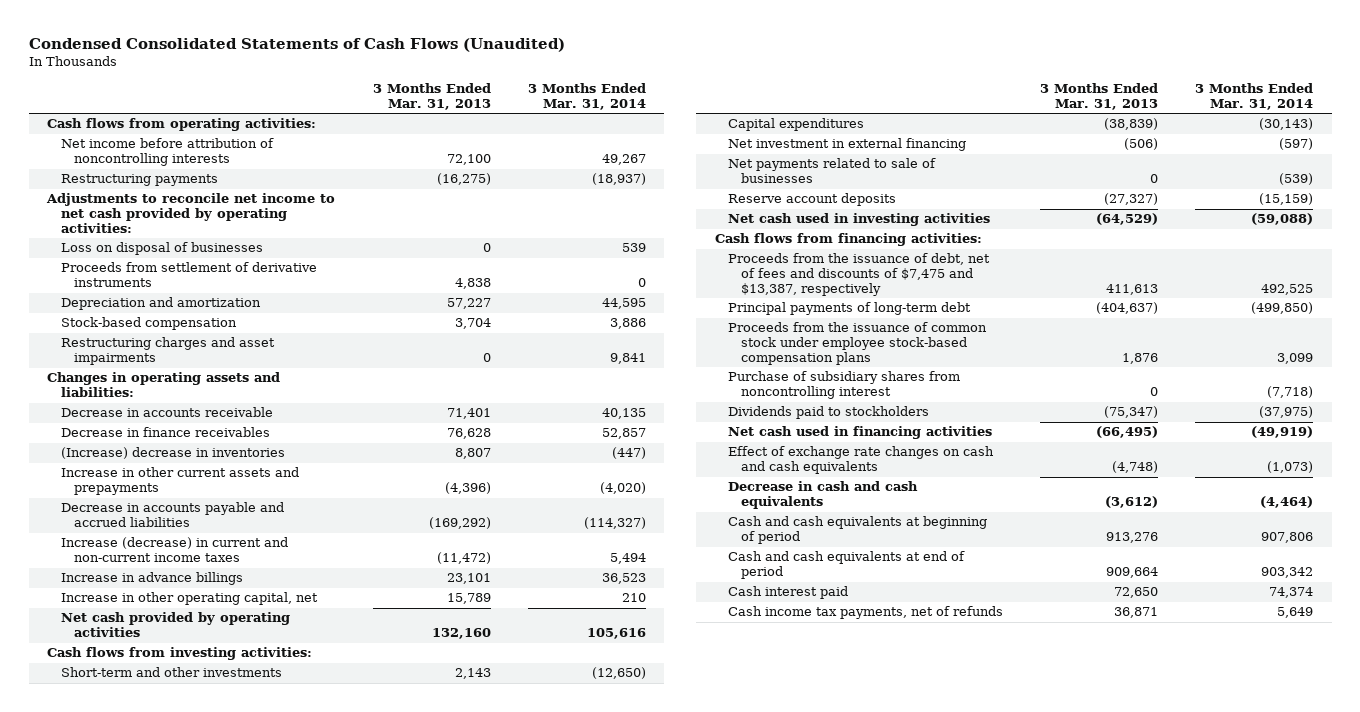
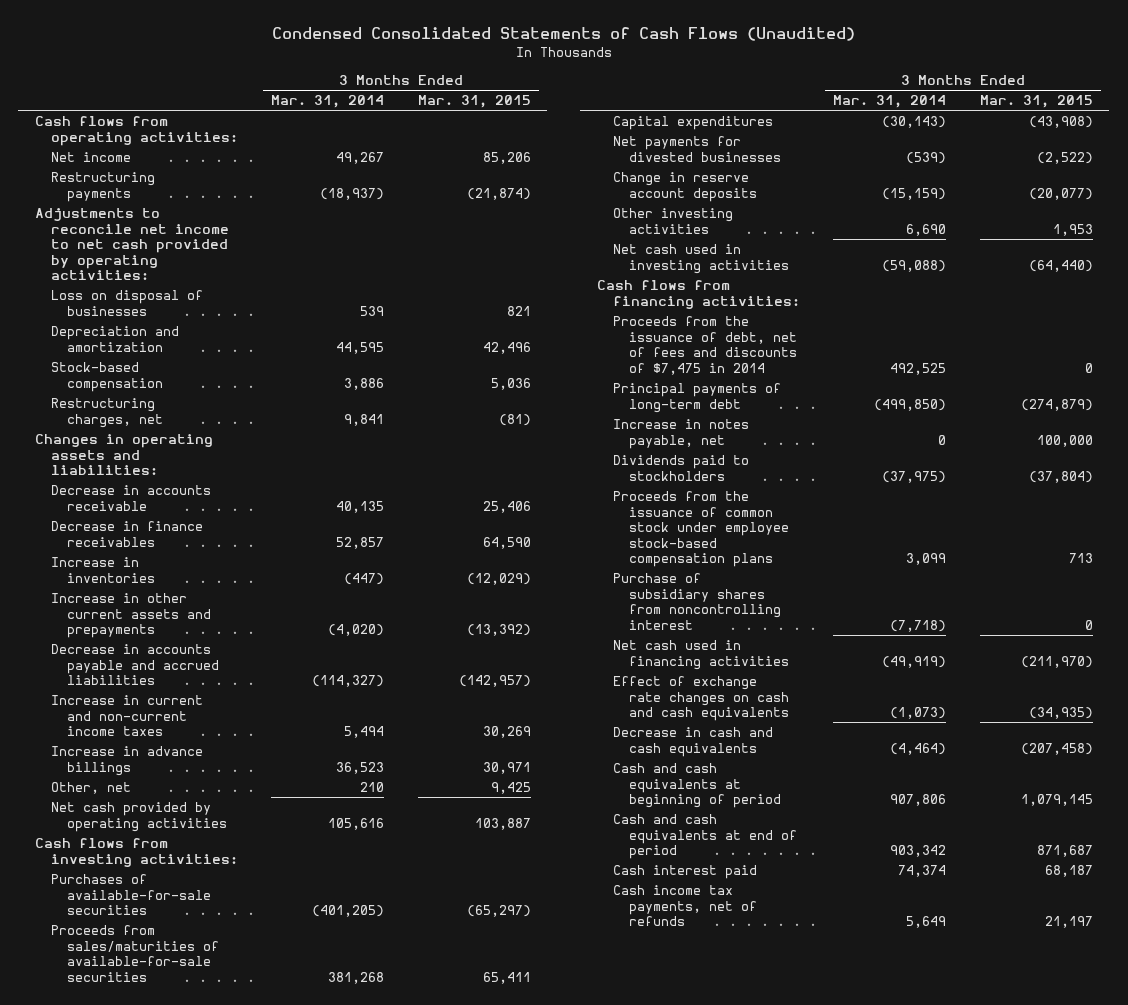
- | 3 Months Ended Mar. 31, 2013 | 3 Months Ended Mar. 31, 2014
+ | 3 Months Ended Mar. 31, 2014 | 3 Months Ended Mar. 31, 2015
- Net income before attribution of noncontrolling interests | 72,100 | 49,267
+ Net income | 49,267 | 85,206
- Proceeds from settlement of derivative instruments | 4,838 | 0
- Restructuring charges and asset impairments | 0 | 9,841
+ Restructuring charges, net | 9,841 | (81)
- (Increase) decrease in inventories | 8,807 | (447)
+ Increase in inventories | (447) | (12,029)
- Increase (decrease) in current and non-current income taxes | (11,472) | 5,494
+ Increase in current and non-current income taxes | 5,494 | 30,269
- Increase in other operating capital, net | 15,789 | 210
+ Other, net | 210 | 9,425
- Short-term and other investments | 2,143 | (12,650)
+ Purchases of available-for-sale securities | (401,205) | (65,297)
+ Proceeds from sales/maturities of available-for-sale securities | 381,268 | 65,411
- Net investment in external financing | (506) | (597)
- Net payments related to sale of businesses | 0 | (539)
- Reserve account deposits | (27,327) | (15,159)
+ Net payments for divested businesses | (539) | (2,522)
+ Change in reserve account deposits | (15,159) | (20,077)
+ Other investing activities | 6,690 | 1,953
- Proceeds from the issuance of debt, net of fees and discounts of $7,475 and $13,387, respectively | 411,613 | 492,525
+ Proceeds from the issuance of debt, net of fees and discounts of $7,475 in 2014 | 492,525 | 0
+ Increase in notes payable, net | 0 | 100,000
moved up: Dividends paid to stockholders | (37,975) | (37,804)

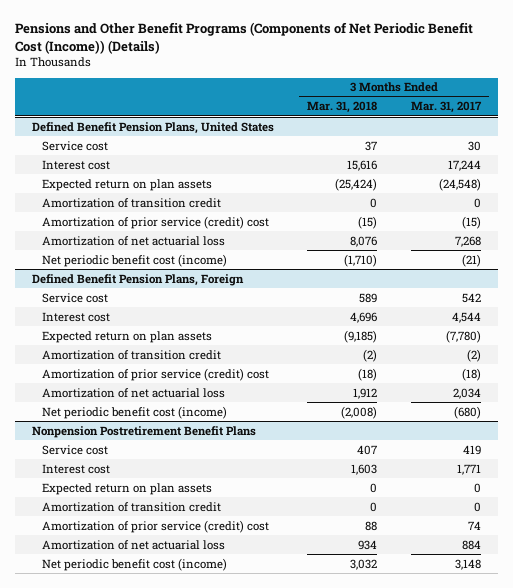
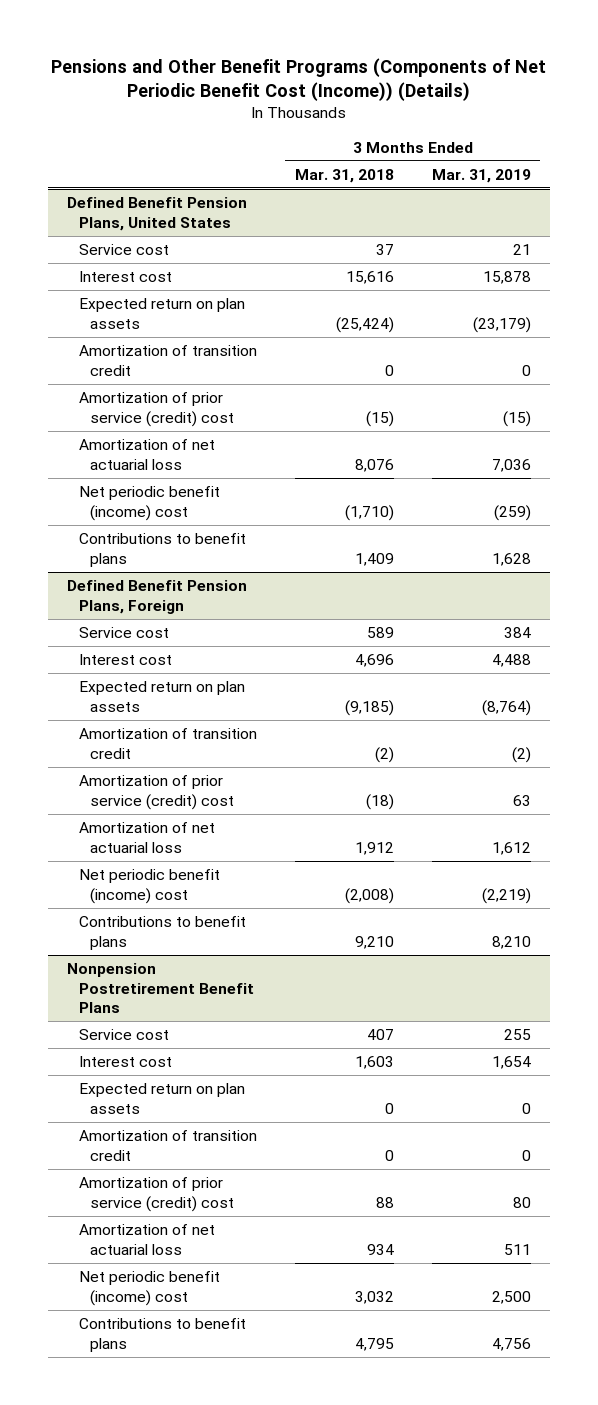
- | 3 Months Ended Mar. 31, 2018 | 3 Months Ended Mar. 31, 2017
+ | 3 Months Ended Mar. 31, 2018 | 3 Months Ended Mar. 31, 2019
@ Defined Benefit Pension Plans, United States
- Net periodic benefit cost (income) | (1,710) | (21)
+ Net periodic benefit (income) cost | (1,710) | (259)
+ Contributions to benefit plans | 1,409 | 1,628
@ Defined Benefit Pension Plans, Foreign
- Net periodic benefit cost (income) | (2,008) | (680)
+ Net periodic benefit (income) cost | (2,008) | (2,219)
+ Contributions to benefit plans | 9,210 | 8,210
@ Nonpension Postretirement Benefit Plans
- Net periodic benefit cost (income) | 3,032 | 3,148
+ Net periodic benefit (income) cost | 3,032 | 2,500
+ Contributions to benefit plans | 4,795 | 4,756

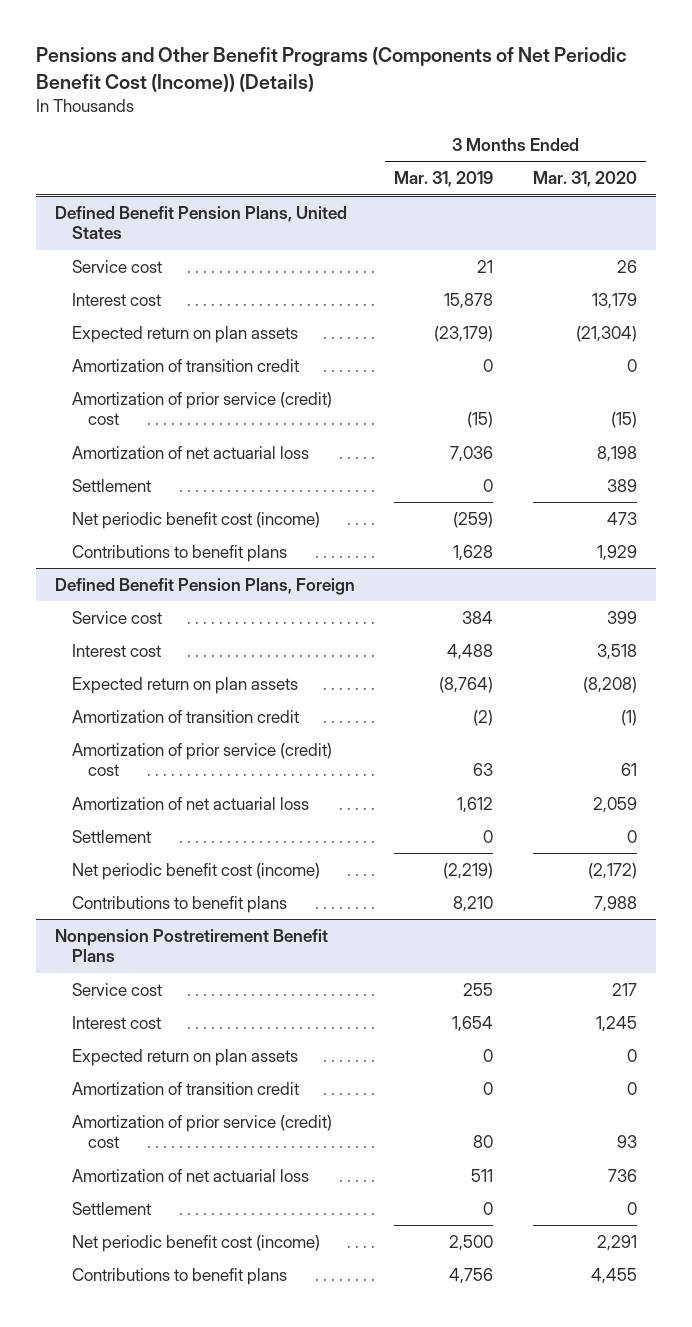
- | 3 Months Ended Mar. 31, 2018 | 3 Months Ended Mar. 31, 2019
+ | 3 Months Ended Mar. 31, 2019 | 3 Months Ended Mar. 31, 2020
@ Defined Benefit Pension Plans, United States
- Net periodic benefit (income) cost | (1,710) | (259)
+ Settlement | 0 | 389
+ Net periodic benefit cost (income) | (259) | 473
@ Defined Benefit Pension Plans, Foreign
- Net periodic benefit (income) cost | (2,008) | (2,219)
+ Settlement | 0 | 0
+ Net periodic benefit cost (income) | (2,219) | (2,172)
@ Nonpension Postretirement Benefit Plans
- Net periodic benefit (income) cost | 3,032 | 2,500
+ Settlement | 0 | 0
+ Net periodic benefit cost (income) | 2,500 | 2,291

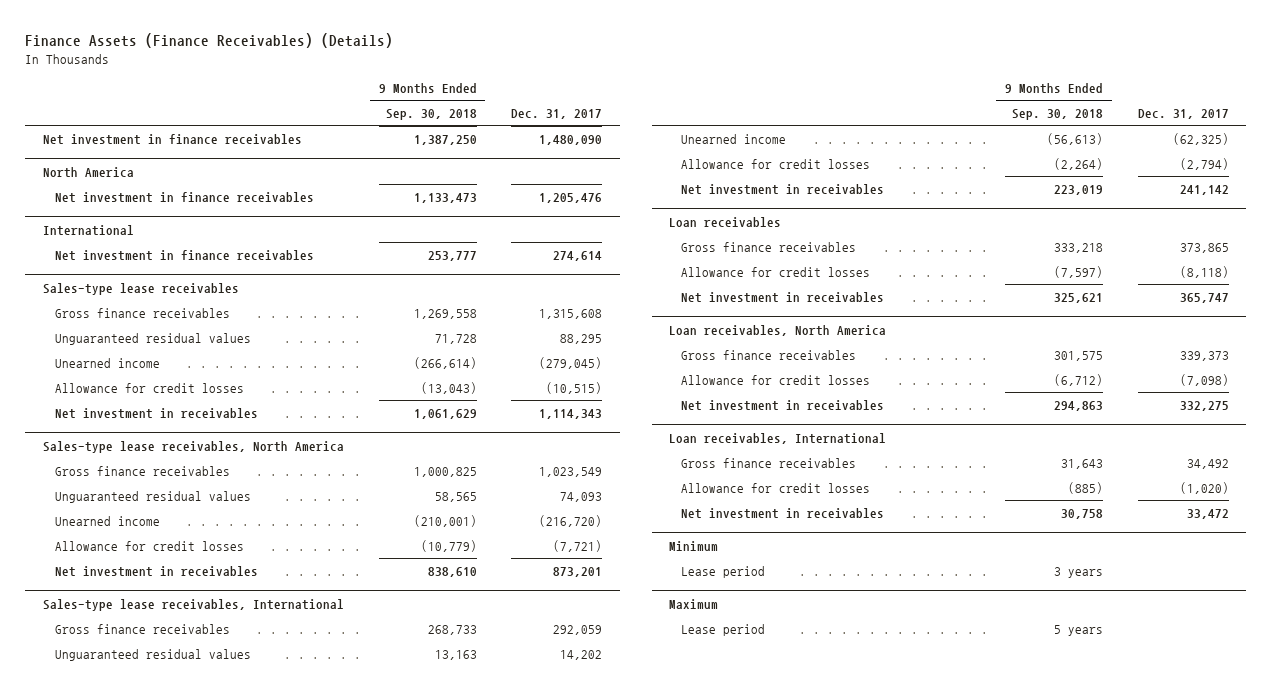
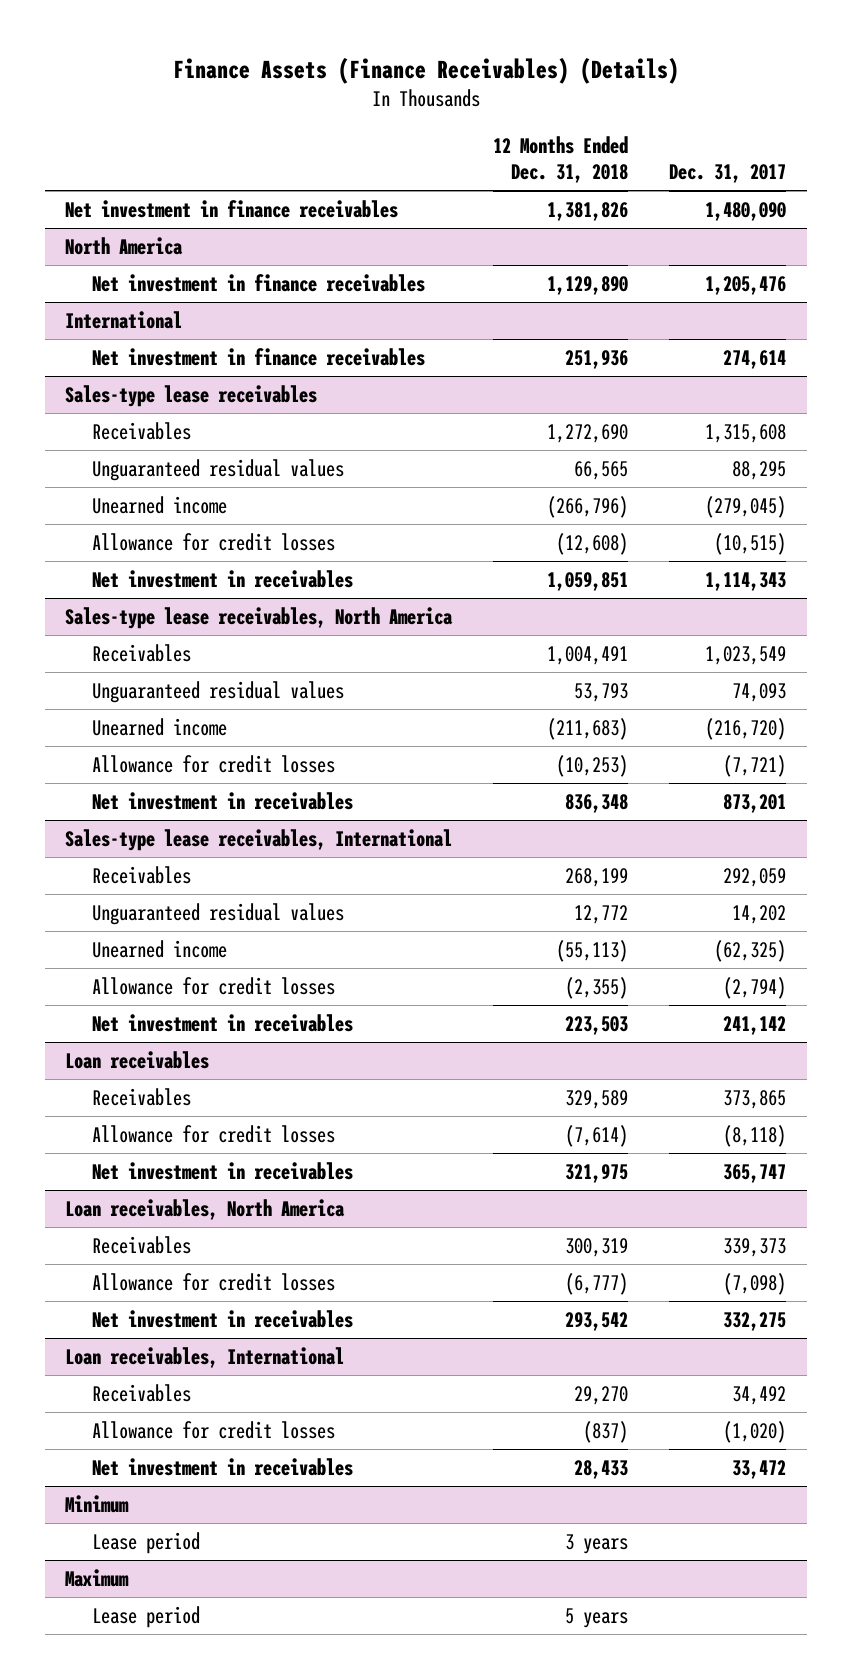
- | 9 Months Ended Sep. 30, 2018 | Dec. 31, 2017
+ | 12 Months Ended Dec. 31, 2018 | Dec. 31, 2017
@ Sales-type lease receivables
- Gross finance receivables | 1,269,558 | 1,315,608
+ Receivables | 1,272,690 | 1,315,608
@ Sales-type lease receivables, North America
- Gross finance receivables | 1,000,825 | 1,023,549
+ Receivables | 1,004,491 | 1,023,549
@ Sales-type lease receivables, International
- Gross finance receivables | 268,733 | 292,059
+ Receivables | 268,199 | 292,059
@ Loan receivables
- Gross finance receivables | 333,218 | 373,865
+ Receivables | 329,589 | 373,865
@ Loan receivables, North America
- Gross finance receivables | 301,575 | 339,373
+ Receivables | 300,319 | 339,373
@ Loan receivables, International
- Gross finance receivables | 31,643 | 34,492
+ Receivables | 29,270 | 34,492

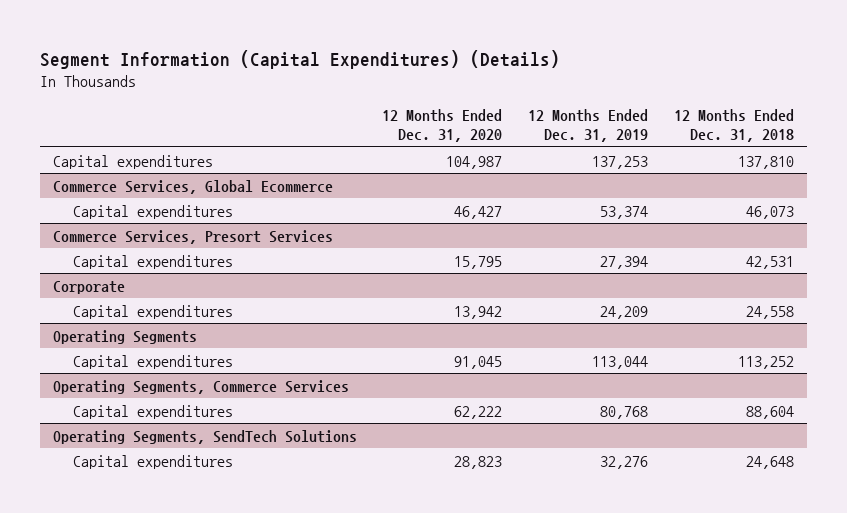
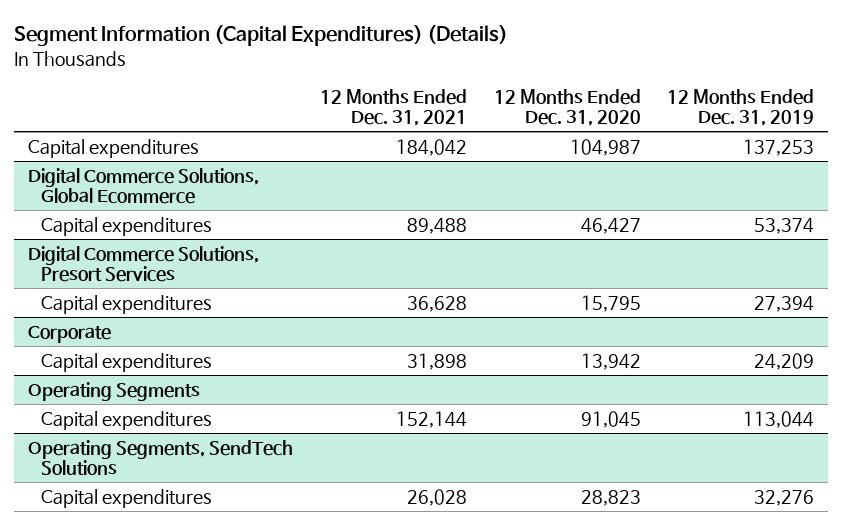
- | 12 Months Ended Dec. 31, 2020 | 12 Months Ended Dec. 31, 2019 | 12 Months Ended Dec. 31, 2018
+ | 12 Months Ended Dec. 31, 2021 | 12 Months Ended Dec. 31, 2020 | 12 Months Ended Dec. 31, 2019
- Commerce Services, Global Ecommerce
+ Digital Commerce Solutions, Global Ecommerce
- Commerce Services, Presort Services
+ Digital Commerce Solutions, Presort Services
- Operating Segments, Commerce Services
- Capital expenditures | 62,222 | 80,768 | 88,604

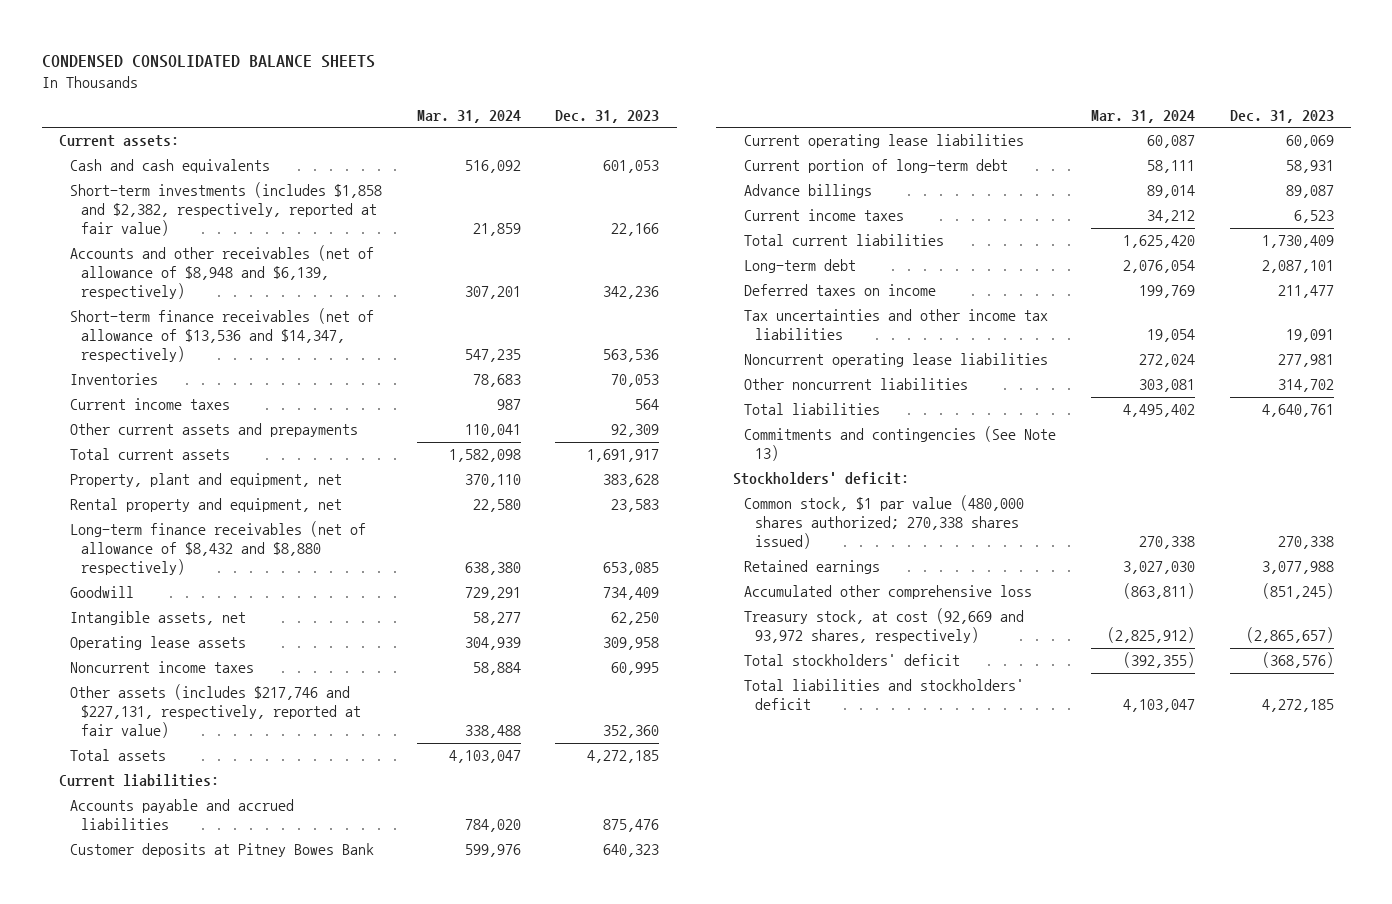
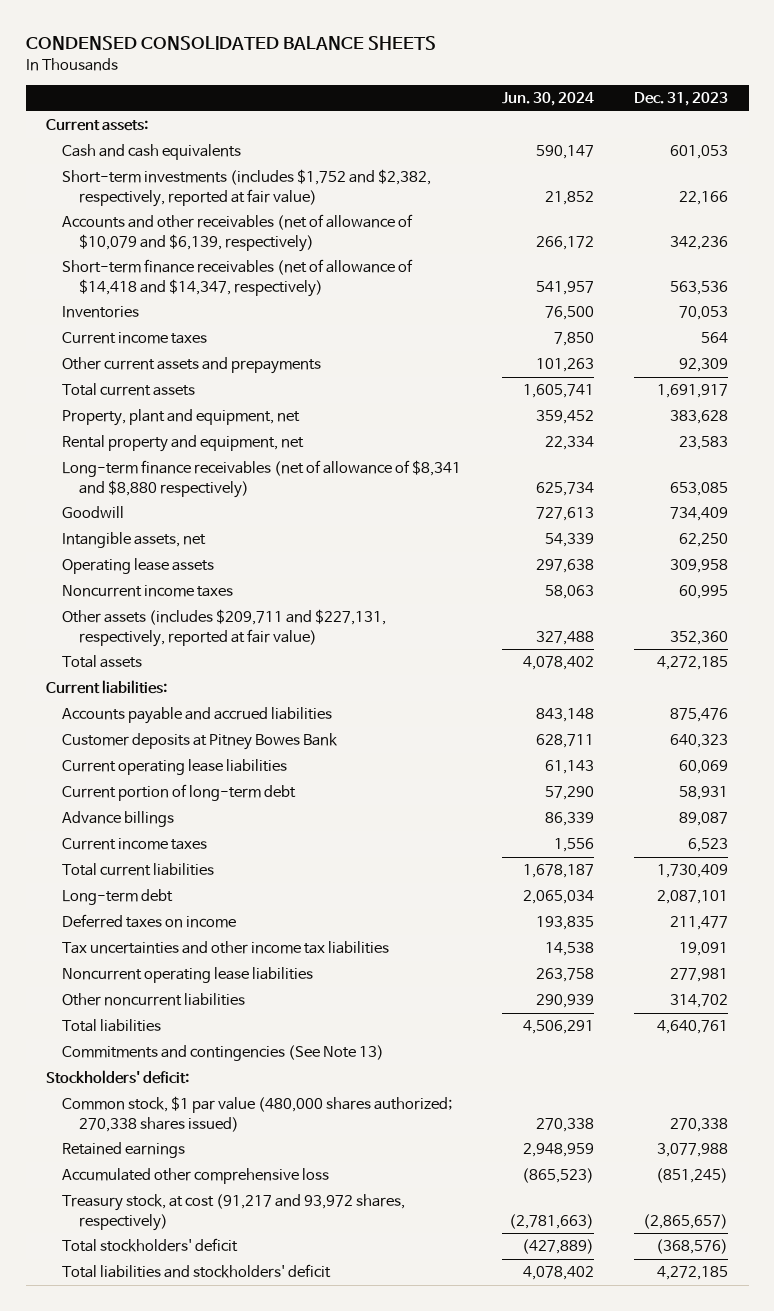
- | Mar. 31, 2024 | Dec. 31, 2023
+ | Jun. 30, 2024 | Dec. 31, 2023
- Short-term investments (includes $1,858 and $2,382, respectively, reported at fair value) | 21,859 | 22,166
- Accounts and other receivables (net of allowance of $8,948 and $6,139, respectively) | 307,201 | 342,236
- Short-term finance receivables (net of allowance of $13,536 and $14,347, respectively) | 547,235 | 563,536
+ Short-term investments (includes $1,752 and $2,382, respectively, reported at fair value) | 21,852 | 22,166
+ Accounts and other receivables (net of allowance of $10,079 and $6,139, respectively) | 266,172 | 342,236
+ Short-term finance receivables (net of allowance of $14,418 and $14,347, respectively) | 541,957 | 563,536
- Long-term finance receivables (net of allowance of $8,432 and $8,880 respectively) | 638,380 | 653,085
+ Long-term finance receivables (net of allowance of $8,341 and $8,880 respectively) | 625,734 | 653,085
- Other assets (includes $217,746 and $227,131, respectively, reported at fair value) | 338,488 | 352,360
+ Other assets (includes $209,711 and $227,131, respectively, reported at fair value) | 327,488 | 352,360
- Treasury stock, at cost (92,669 and 93,972 shares, respectively) | (2,825,912) | (2,865,657)
+ Treasury stock, at cost (91,217 and 93,972 shares, respectively) | (2,781,663) | (2,865,657)

